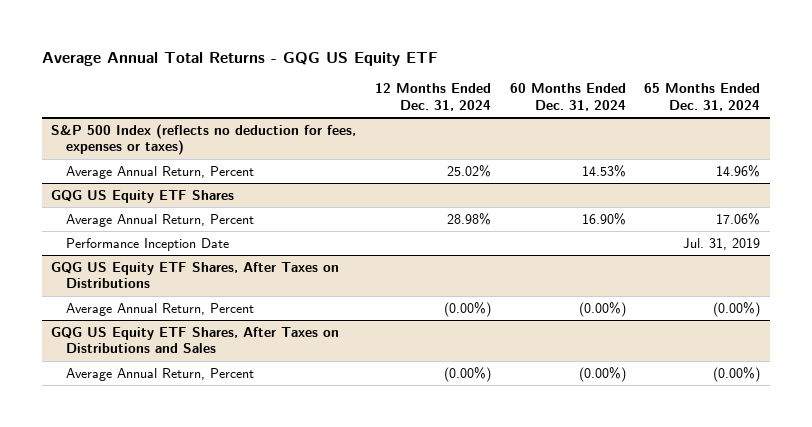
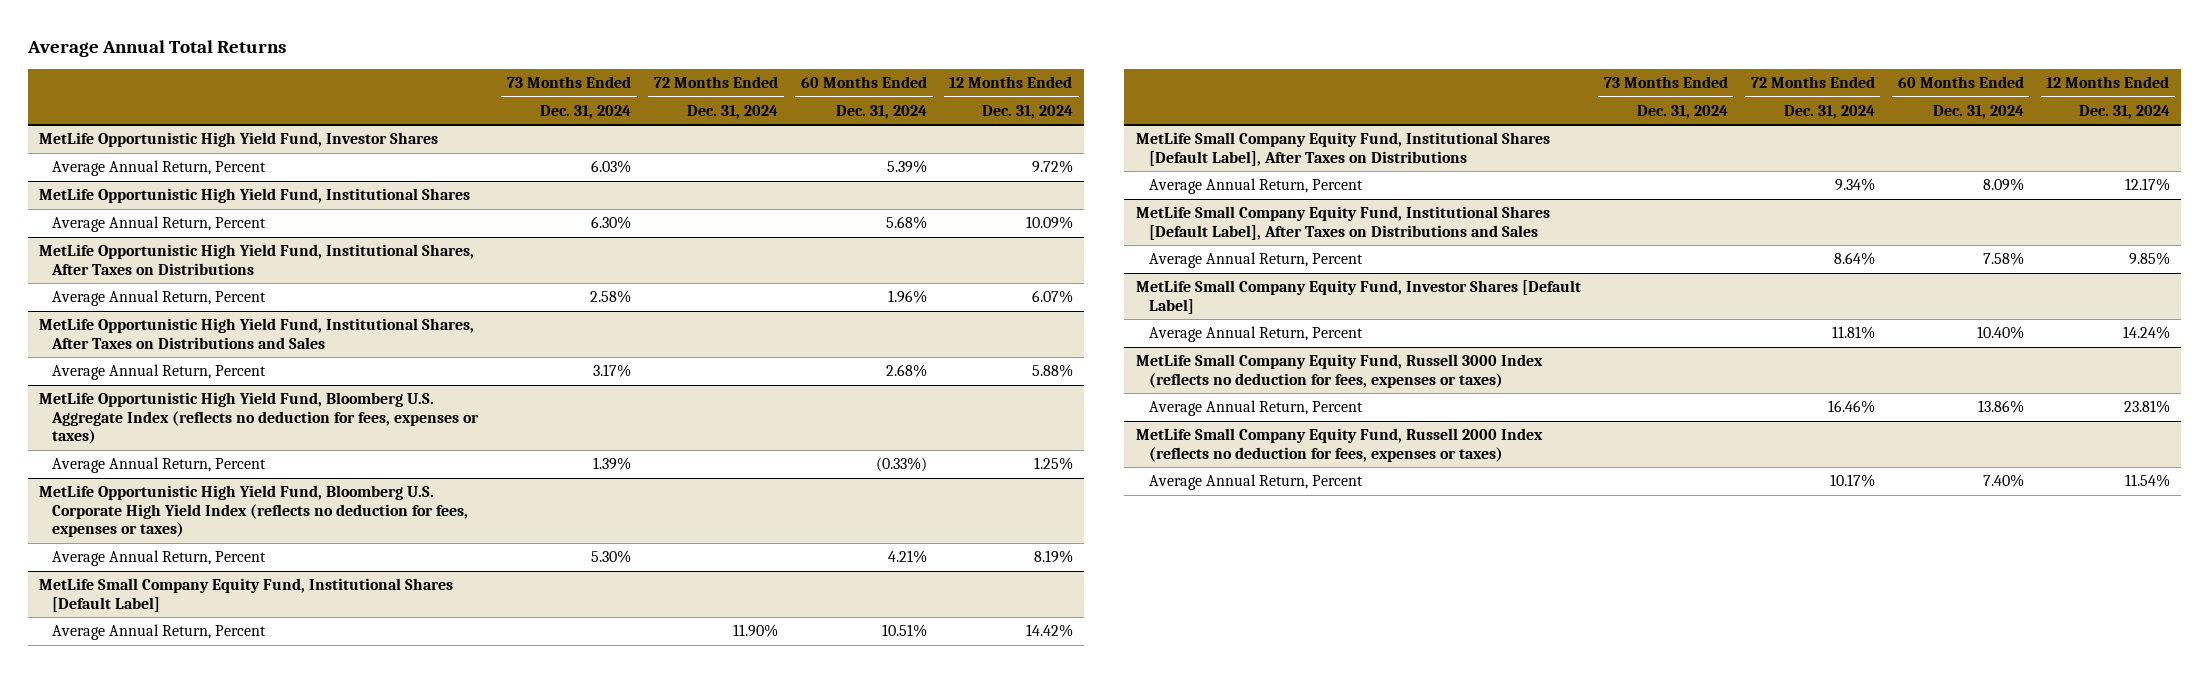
- Average Annual Total Returns - GQG US Equity ETF
+ Average Annual Total Returns
- | 12 Months Ended Dec. 31, 2024 | 60 Months Ended Dec. 31, 2024 | 65 Months Ended Dec. 31, 2024
+ | 73 Months Ended Dec. 31, 2024 | 72 Months Ended Dec. 31, 2024 | 60 Months Ended Dec. 31, 2024 | 12 Months Ended Dec. 31, 2024
- S&P 500 Index (reflects no deduction for fees, expenses or taxes)
- Average Annual Return, Percent | 25.02% | 14.53% | 14.96%
- GQG US Equity ETF Shares
- Average Annual Return, Percent | 28.98% | 16.90% | 17.06%
- Performance Inception Date | | | Jul. 31, 2019
- GQG US Equity ETF Shares, After Taxes on Distributions
- Average Annual Return, Percent | (0.00%) | (0.00%) | (0.00%)
- GQG US Equity ETF Shares, After Taxes on Distributions and Sales
- Average Annual Return, Percent | (0.00%) | (0.00%) | (0.00%)
+ MetLife Opportunistic High Yield Fund, Investor Shares
+ Average Annual Return, Percent | 6.03% | | 5.39% | 9.72%
+ MetLife Opportunistic High Yield Fund, Institutional Shares
+ Average Annual Return, Percent | 6.30% | | 5.68% | 10.09%
+ MetLife Opportunistic High Yield Fund, Institutional Shares, After Taxes on Distributions
+ Average Annual Return, Percent | 2.58% | | 1.96% | 6.07%
+ MetLife Opportunistic High Yield Fund, Institutional Shares, After Taxes on Distributions and Sales
+ Average Annual Return, Percent | 3.17% | | 2.68% | 5.88%
+ MetLife Opportunistic High Yield Fund, Bloomberg U.S. Aggregate Index (reflects no deduction for fees, expenses or taxes)
+ Average Annual Return, Percent | 1.39% | | (0.33%) | 1.25%
+ MetLife Opportunistic High Yield Fund, Bloomberg U.S. Corporate High Yield Index (reflects no deduction for fees, expenses or taxes)
+ Average Annual Return, Percent | 5.30% | | 4.21% | 8.19%
+ MetLife Small Company Equity Fund, Institutional Shares [Default Label]
+ Average Annual Return, Percent | | 11.90% | 10.51% | 14.42%
+ MetLife Small Company Equity Fund, Institutional Shares [Default Label], After Taxes on Distributions
+ Average Annual Return, Percent | | 9.34% | 8.09% | 12.17%
+ MetLife Small Company Equity Fund, Institutional Shares [Default Label], After Taxes on Distributions and Sales
+ Average Annual Return, Percent | | 8.64% | 7.58% | 9.85%
+ MetLife Small Company Equity Fund, Investor Shares [Default Label]
+ Average Annual Return, Percent | | 11.81% | 10.40% | 14.24%
+ MetLife Small Company Equity Fund, Russell 3000 Index (reflects no deduction for fees, expenses or taxes)
+ Average Annual Return, Percent | | 16.46% | 13.86% | 23.81%
+ MetLife Small Company Equity Fund, Russell 2000 Index (reflects no deduction for fees, expenses or taxes)
+ Average Annual Return, Percent | | 10.17% | 7.40% | 11.54%

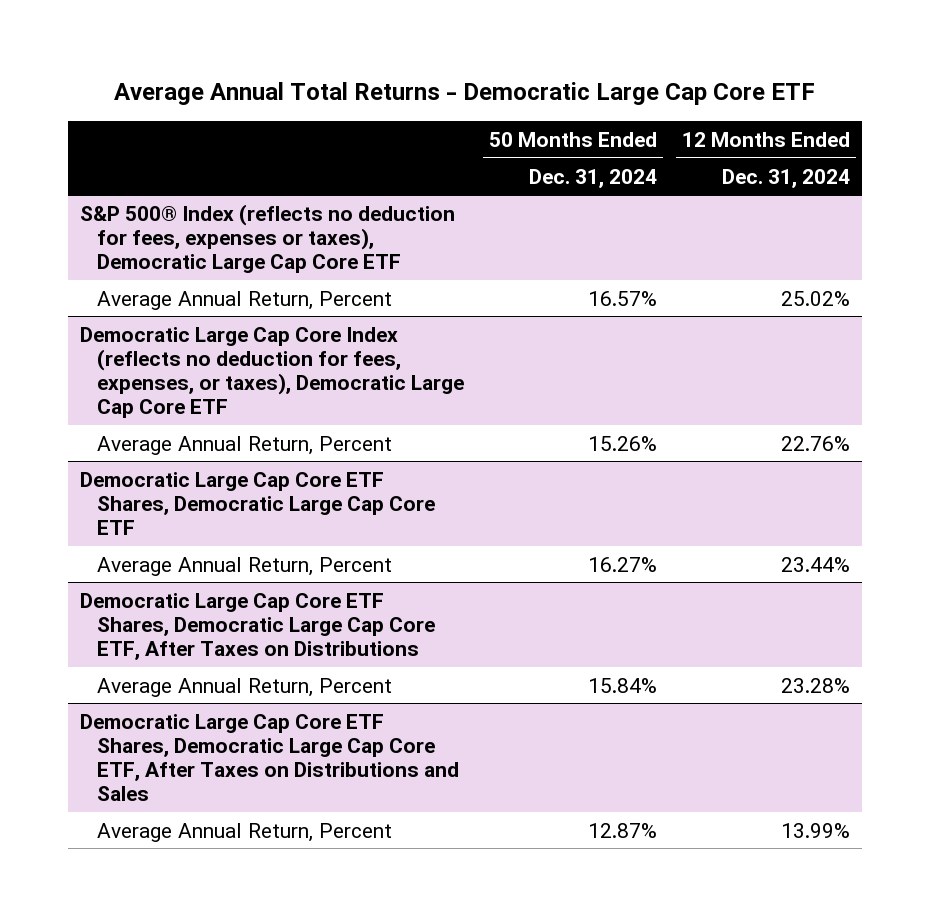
- Average Annual Total Returns
+ Average Annual Total Returns - Democratic Large Cap Core ETF
- | 73 Months Ended Dec. 31, 2024 | 72 Months Ended Dec. 31, 2024 | 60 Months Ended Dec. 31, 2024 | 12 Months Ended Dec. 31, 2024
+ | 50 Months Ended Dec. 31, 2024 | 12 Months Ended Dec. 31, 2024
- MetLife Opportunistic High Yield Fund, Investor Shares
- Average Annual Return, Percent | 6.03% | | 5.39% | 9.72%
- MetLife Opportunistic High Yield Fund, Institutional Shares
- Average Annual Return, Percent | 6.30% | | 5.68% | 10.09%
- MetLife Opportunistic High Yield Fund, Institutional Shares, After Taxes on Distributions
- Average Annual Return, Percent | 2.58% | | 1.96% | 6.07%
- MetLife Opportunistic High Yield Fund, Institutional Shares, After Taxes on Distributions and Sales
- Average Annual Return, Percent | 3.17% | | 2.68% | 5.88%
- MetLife Opportunistic High Yield Fund, Bloomberg U.S. Aggregate Index (reflects no deduction for fees, expenses or taxes)
- Average Annual Return, Percent | 1.39% | | (0.33%) | 1.25%
- MetLife Opportunistic High Yield Fund, Bloomberg U.S. Corporate High Yield Index (reflects no deduction for fees, expenses or taxes)
- Average Annual Return, Percent | 5.30% | | 4.21% | 8.19%
- MetLife Small Company Equity Fund, Institutional Shares [Default Label]
- Average Annual Return, Percent | | 11.90% | 10.51% | 14.42%
- MetLife Small Company Equity Fund, Institutional Shares [Default Label], After Taxes on Distributions
- Average Annual Return, Percent | | 9.34% | 8.09% | 12.17%
- MetLife Small Company Equity Fund, Institutional Shares [Default Label], After Taxes on Distributions and Sales
- Average Annual Return, Percent | | 8.64% | 7.58% | 9.85%
- MetLife Small Company Equity Fund, Investor Shares [Default Label]
- Average Annual Return, Percent | | 11.81% | 10.40% | 14.24%
- MetLife Small Company Equity Fund, Russell 3000 Index (reflects no deduction for fees, expenses or taxes)
- Average Annual Return, Percent | | 16.46% | 13.86% | 23.81%
- MetLife Small Company Equity Fund, Russell 2000 Index (reflects no deduction for fees, expenses or taxes)
- Average Annual Return, Percent | | 10.17% | 7.40% | 11.54%
+ S&P 500® Index (reflects no deduction for fees, expenses or taxes), Democratic Large Cap Core ETF
+ Average Annual Return, Percent | 16.57% | 25.02%
+ Democratic Large Cap Core Index (reflects no deduction for fees, expenses, or taxes), Democratic Large Cap Core ETF
+ Average Annual Return, Percent | 15.26% | 22.76%
+ Democratic Large Cap Core ETF Shares, Democratic Large Cap Core ETF
+ Average Annual Return, Percent | 16.27% | 23.44%
+ Democratic Large Cap Core ETF Shares, Democratic Large Cap Core ETF, After Taxes on Distributions
+ Average Annual Return, Percent | 15.84% | 23.28%
+ Democratic Large Cap Core ETF Shares, Democratic Large Cap Core ETF, After Taxes on Distributions and Sales
+ Average Annual Return, Percent | 12.87% | 13.99%

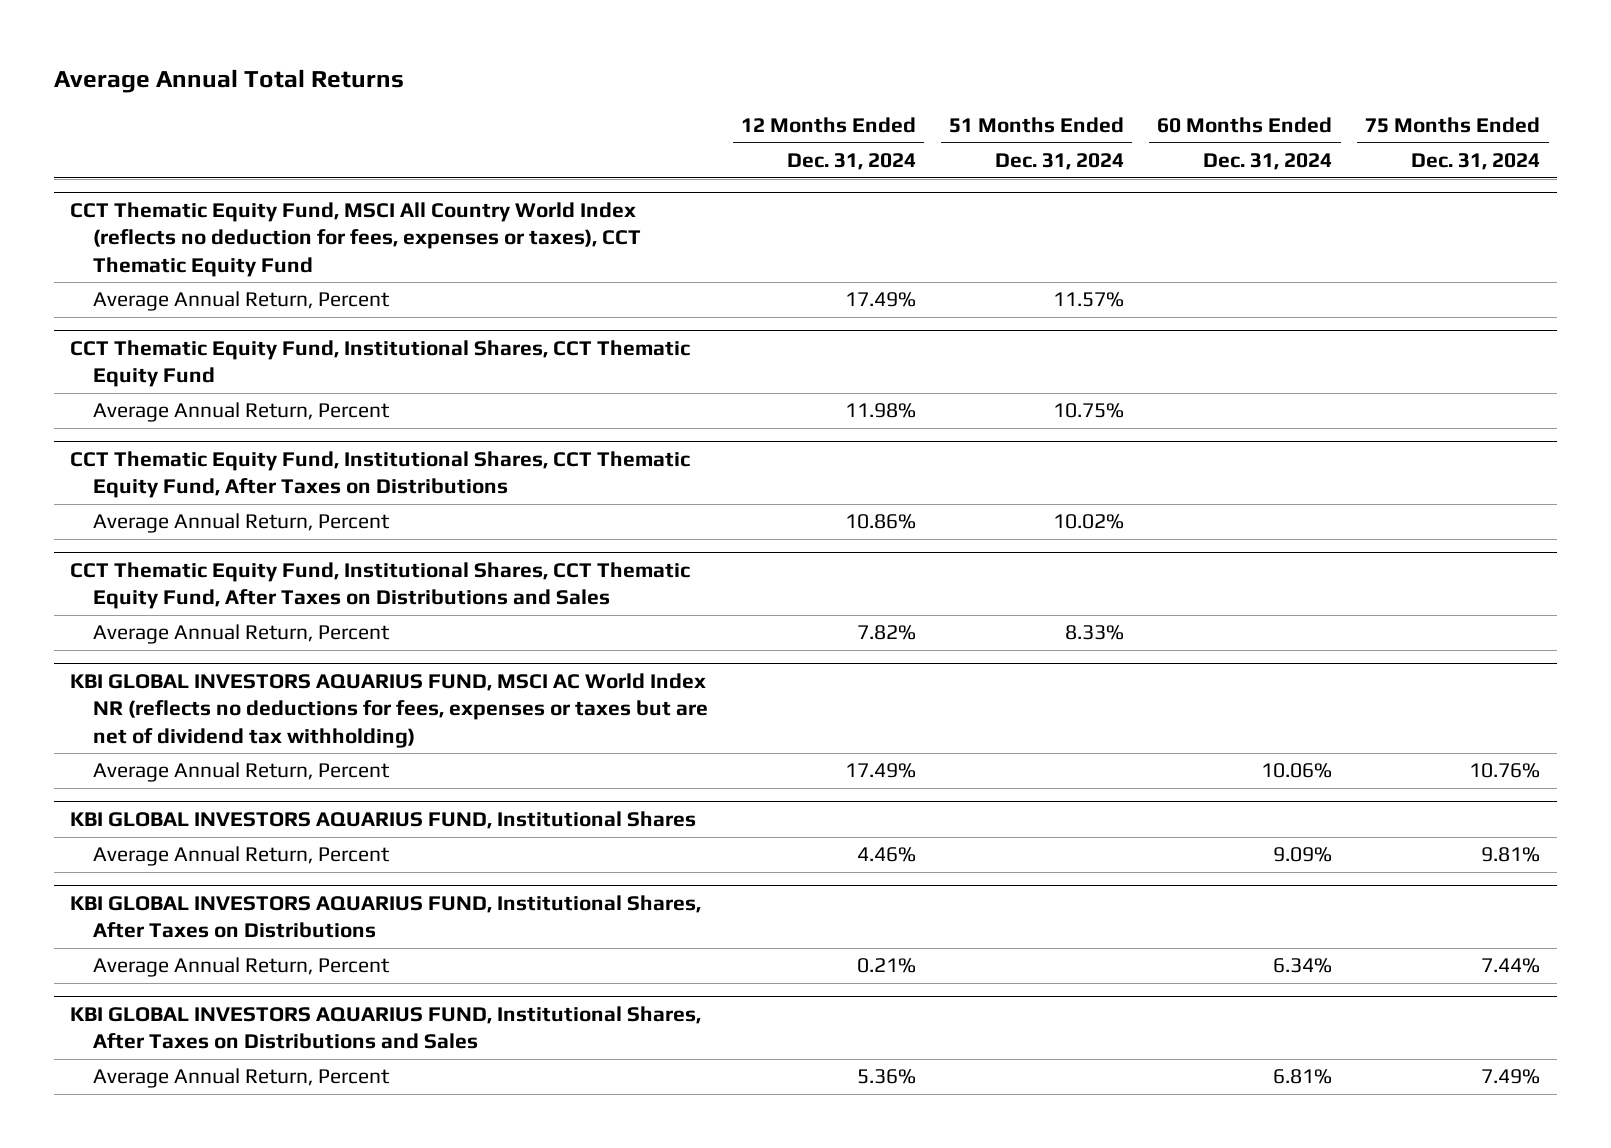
- Average Annual Total Returns - Democratic Large Cap Core ETF
+ Average Annual Total Returns
- | 50 Months Ended Dec. 31, 2024 | 12 Months Ended Dec. 31, 2024
+ | 12 Months Ended Dec. 31, 2024 | 51 Months Ended Dec. 31, 2024 | 60 Months Ended Dec. 31, 2024 | 75 Months Ended Dec. 31, 2024
- S&P 500® Index (reflects no deduction for fees, expenses or taxes), Democratic Large Cap Core ETF
- Average Annual Return, Percent | 16.57% | 25.02%
- Democratic Large Cap Core Index (reflects no deduction for fees, expenses, or taxes), Democratic Large Cap Core ETF
- Average Annual Return, Percent | 15.26% | 22.76%
- Democratic Large Cap Core ETF Shares, Democratic Large Cap Core ETF
- Average Annual Return, Percent | 16.27% | 23.44%
- Democratic Large Cap Core ETF Shares, Democratic Large Cap Core ETF, After Taxes on Distributions
- Average Annual Return, Percent | 15.84% | 23.28%
- Democratic Large Cap Core ETF Shares, Democratic Large Cap Core ETF, After Taxes on Distributions and Sales
- Average Annual Return, Percent | 12.87% | 13.99%
+ CCT Thematic Equity Fund, MSCI All Country World Index (reflects no deduction for fees, expenses or taxes), CCT Thematic Equity Fund
+ Average Annual Return, Percent | 17.49% | 11.57% | |
+ CCT Thematic Equity Fund, Institutional Shares, CCT Thematic Equity Fund
+ Average Annual Return, Percent | 11.98% | 10.75% | |
+ CCT Thematic Equity Fund, Institutional Shares, CCT Thematic Equity Fund, After Taxes on Distributions
+ Average Annual Return, Percent | 10.86% | 10.02% | |
+ CCT Thematic Equity Fund, Institutional Shares, CCT Thematic Equity Fund, After Taxes on Distributions and Sales
+ Average Annual Return, Percent | 7.82% | 8.33% | |
+ KBI GLOBAL INVESTORS AQUARIUS FUND, MSCI AC World Index NR (reflects no deductions for fees, expenses or taxes but are net of dividend tax withholding)
+ Average Annual Return, Percent | 17.49% | | 10.06% | 10.76%
+ KBI GLOBAL INVESTORS AQUARIUS FUND, Institutional Shares
+ Average Annual Return, Percent | 4.46% | | 9.09% | 9.81%
+ KBI GLOBAL INVESTORS AQUARIUS FUND, Institutional Shares, After Taxes on Distributions
+ Average Annual Return, Percent | 0.21% | | 6.34% | 7.44%
+ KBI GLOBAL INVESTORS AQUARIUS FUND, Institutional Shares, After Taxes on Distributions and Sales
+ Average Annual Return, Percent | 5.36% | | 6.81% | 7.49%

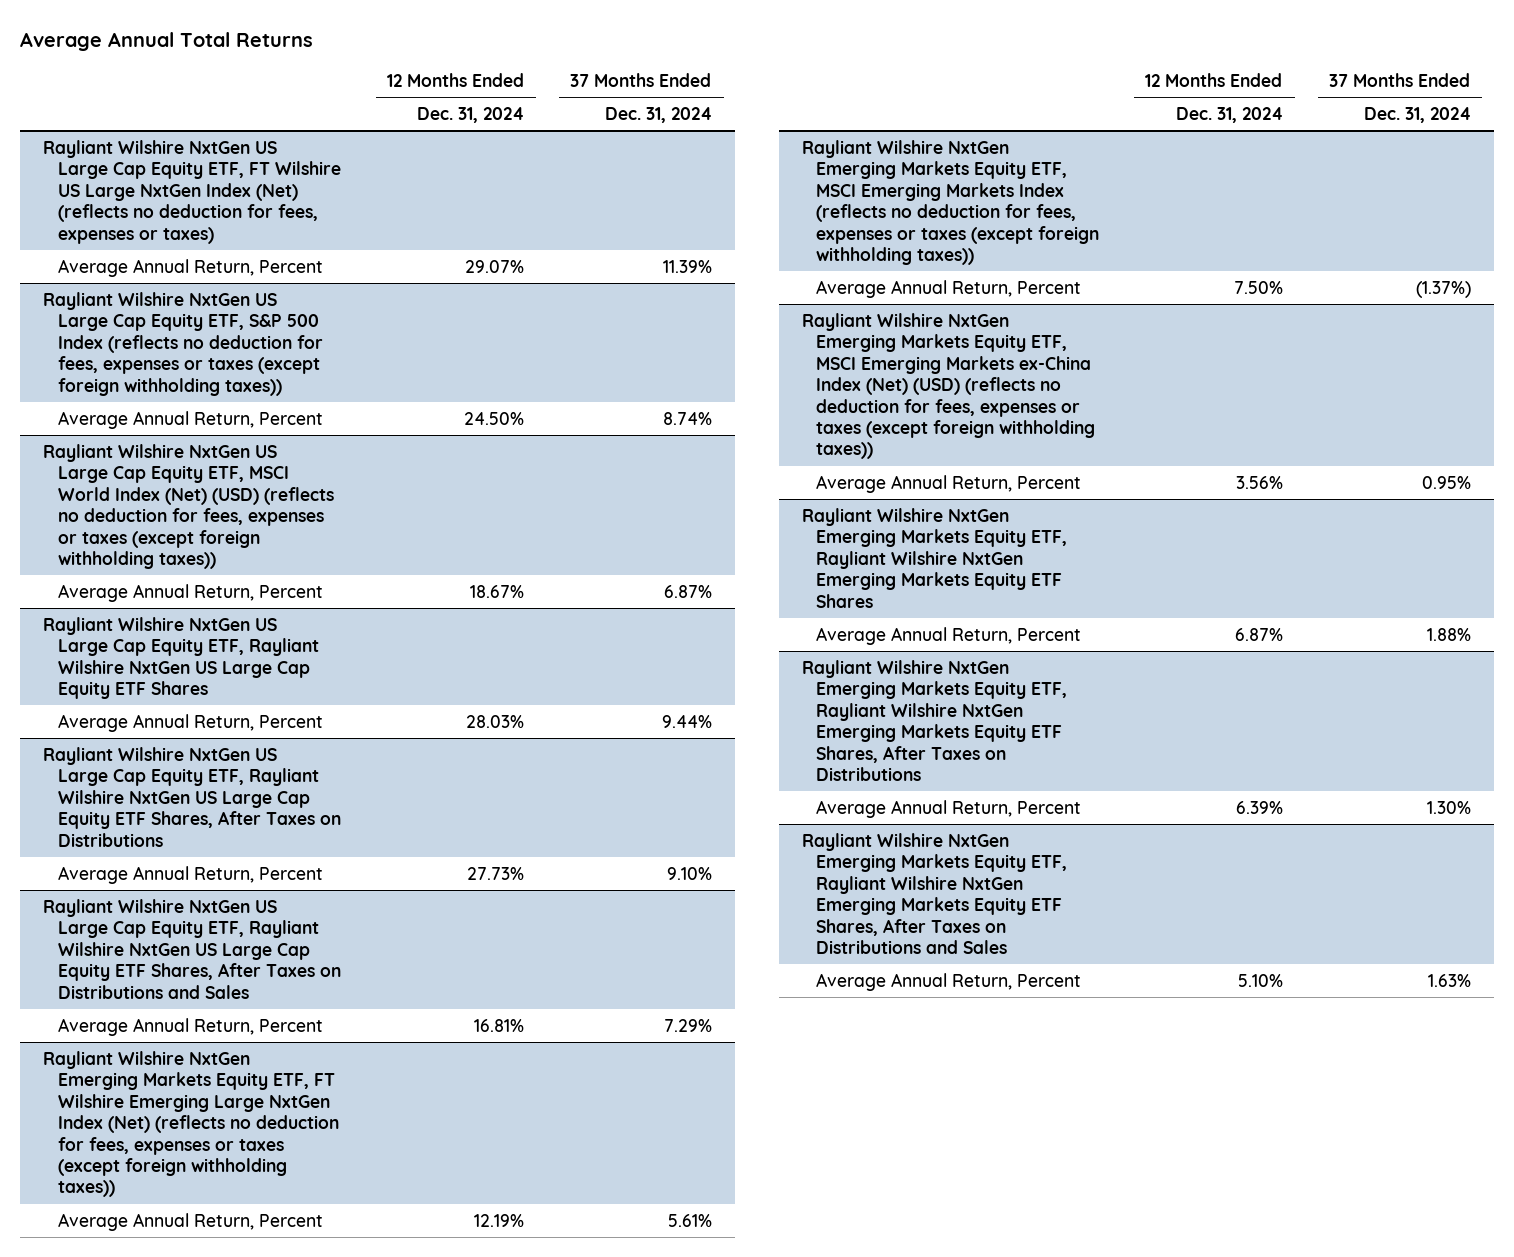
- | 12 Months Ended Dec. 31, 2024 | 51 Months Ended Dec. 31, 2024 | 60 Months Ended Dec. 31, 2024 | 75 Months Ended Dec. 31, 2024
+ | 12 Months Ended Dec. 31, 2024 | 37 Months Ended Dec. 31, 2024
- CCT Thematic Equity Fund, MSCI All Country World Index (reflects no deduction for fees, expenses or taxes), CCT Thematic Equity Fund
- Average Annual Return, Percent | 17.49% | 11.57% | |
- CCT Thematic Equity Fund, Institutional Shares, CCT Thematic Equity Fund
- Average Annual Return, Percent | 11.98% | 10.75% | |
- CCT Thematic Equity Fund, Institutional Shares, CCT Thematic Equity Fund, After Taxes on Distributions
- Average Annual Return, Percent | 10.86% | 10.02% | |
- CCT Thematic Equity Fund, Institutional Shares, CCT Thematic Equity Fund, After Taxes on Distributions and Sales
- Average Annual Return, Percent | 7.82% | 8.33% | |
- KBI GLOBAL INVESTORS AQUARIUS FUND, MSCI AC World Index NR (reflects no deductions for fees, expenses or taxes but are net of dividend tax withholding)
- Average Annual Return, Percent | 17.49% | | 10.06% | 10.76%
- KBI GLOBAL INVESTORS AQUARIUS FUND, Institutional Shares
- Average Annual Return, Percent | 4.46% | | 9.09% | 9.81%
- KBI GLOBAL INVESTORS AQUARIUS FUND, Institutional Shares, After Taxes on Distributions
- Average Annual Return, Percent | 0.21% | | 6.34% | 7.44%
- KBI GLOBAL INVESTORS AQUARIUS FUND, Institutional Shares, After Taxes on Distributions and Sales
- Average Annual Return, Percent | 5.36% | | 6.81% | 7.49%
+ Rayliant Wilshire NxtGen US Large Cap Equity ETF, FT Wilshire US Large NxtGen Index (Net) (reflects no deduction for fees, expenses or taxes)
+ Average Annual Return, Percent | 29.07% | 11.39%
+ Rayliant Wilshire NxtGen US Large Cap Equity ETF, S&P 500 Index (reflects no deduction for fees, expenses or taxes (except foreign withholding taxes))
+ Average Annual Return, Percent | 24.50% | 8.74%
+ Rayliant Wilshire NxtGen US Large Cap Equity ETF, MSCI World Index (Net) (USD) (reflects no deduction for fees, expenses or taxes (except foreign withholding taxes))
+ Average Annual Return, Percent | 18.67% | 6.87%
+ Rayliant Wilshire NxtGen US Large Cap Equity ETF, Rayliant Wilshire NxtGen US Large Cap Equity ETF Shares
+ Average Annual Return, Percent | 28.03% | 9.44%
+ Rayliant Wilshire NxtGen US Large Cap Equity ETF, Rayliant Wilshire NxtGen US Large Cap Equity ETF Shares, After Taxes on Distributions
+ Average Annual Return, Percent | 27.73% | 9.10%
+ Rayliant Wilshire NxtGen US Large Cap Equity ETF, Rayliant Wilshire NxtGen US Large Cap Equity ETF Shares, After Taxes on Distributions and Sales
+ Average Annual Return, Percent | 16.81% | 7.29%
+ Rayliant Wilshire NxtGen Emerging Markets Equity ETF, FT Wilshire Emerging Large NxtGen Index (Net) (reflects no deduction for fees, expenses or taxes (except foreign withholding taxes))
+ Average Annual Return, Percent | 12.19% | 5.61%
+ Rayliant Wilshire NxtGen Emerging Markets Equity ETF, MSCI Emerging Markets Index (reflects no deduction for fees, expenses or taxes (except foreign withholding taxes))
+ Average Annual Return, Percent | 7.50% | (1.37%)
+ Rayliant Wilshire NxtGen Emerging Markets Equity ETF, MSCI Emerging Markets ex-China Index (Net) (USD) (reflects no deduction for fees, expenses or taxes (except foreign withholding taxes))
+ Average Annual Return, Percent | 3.56% | 0.95%
+ Rayliant Wilshire NxtGen Emerging Markets Equity ETF, Rayliant Wilshire NxtGen Emerging Markets Equity ETF Shares
+ Average Annual Return, Percent | 6.87% | 1.88%
+ Rayliant Wilshire NxtGen Emerging Markets Equity ETF, Rayliant Wilshire NxtGen Emerging Markets Equity ETF Shares, After Taxes on Distributions
+ Average Annual Return, Percent | 6.39% | 1.30%
+ Rayliant Wilshire NxtGen Emerging Markets Equity ETF, Rayliant Wilshire NxtGen Emerging Markets Equity ETF Shares, After Taxes on Distributions and Sales
+ Average Annual Return, Percent | 5.10% | 1.63%

